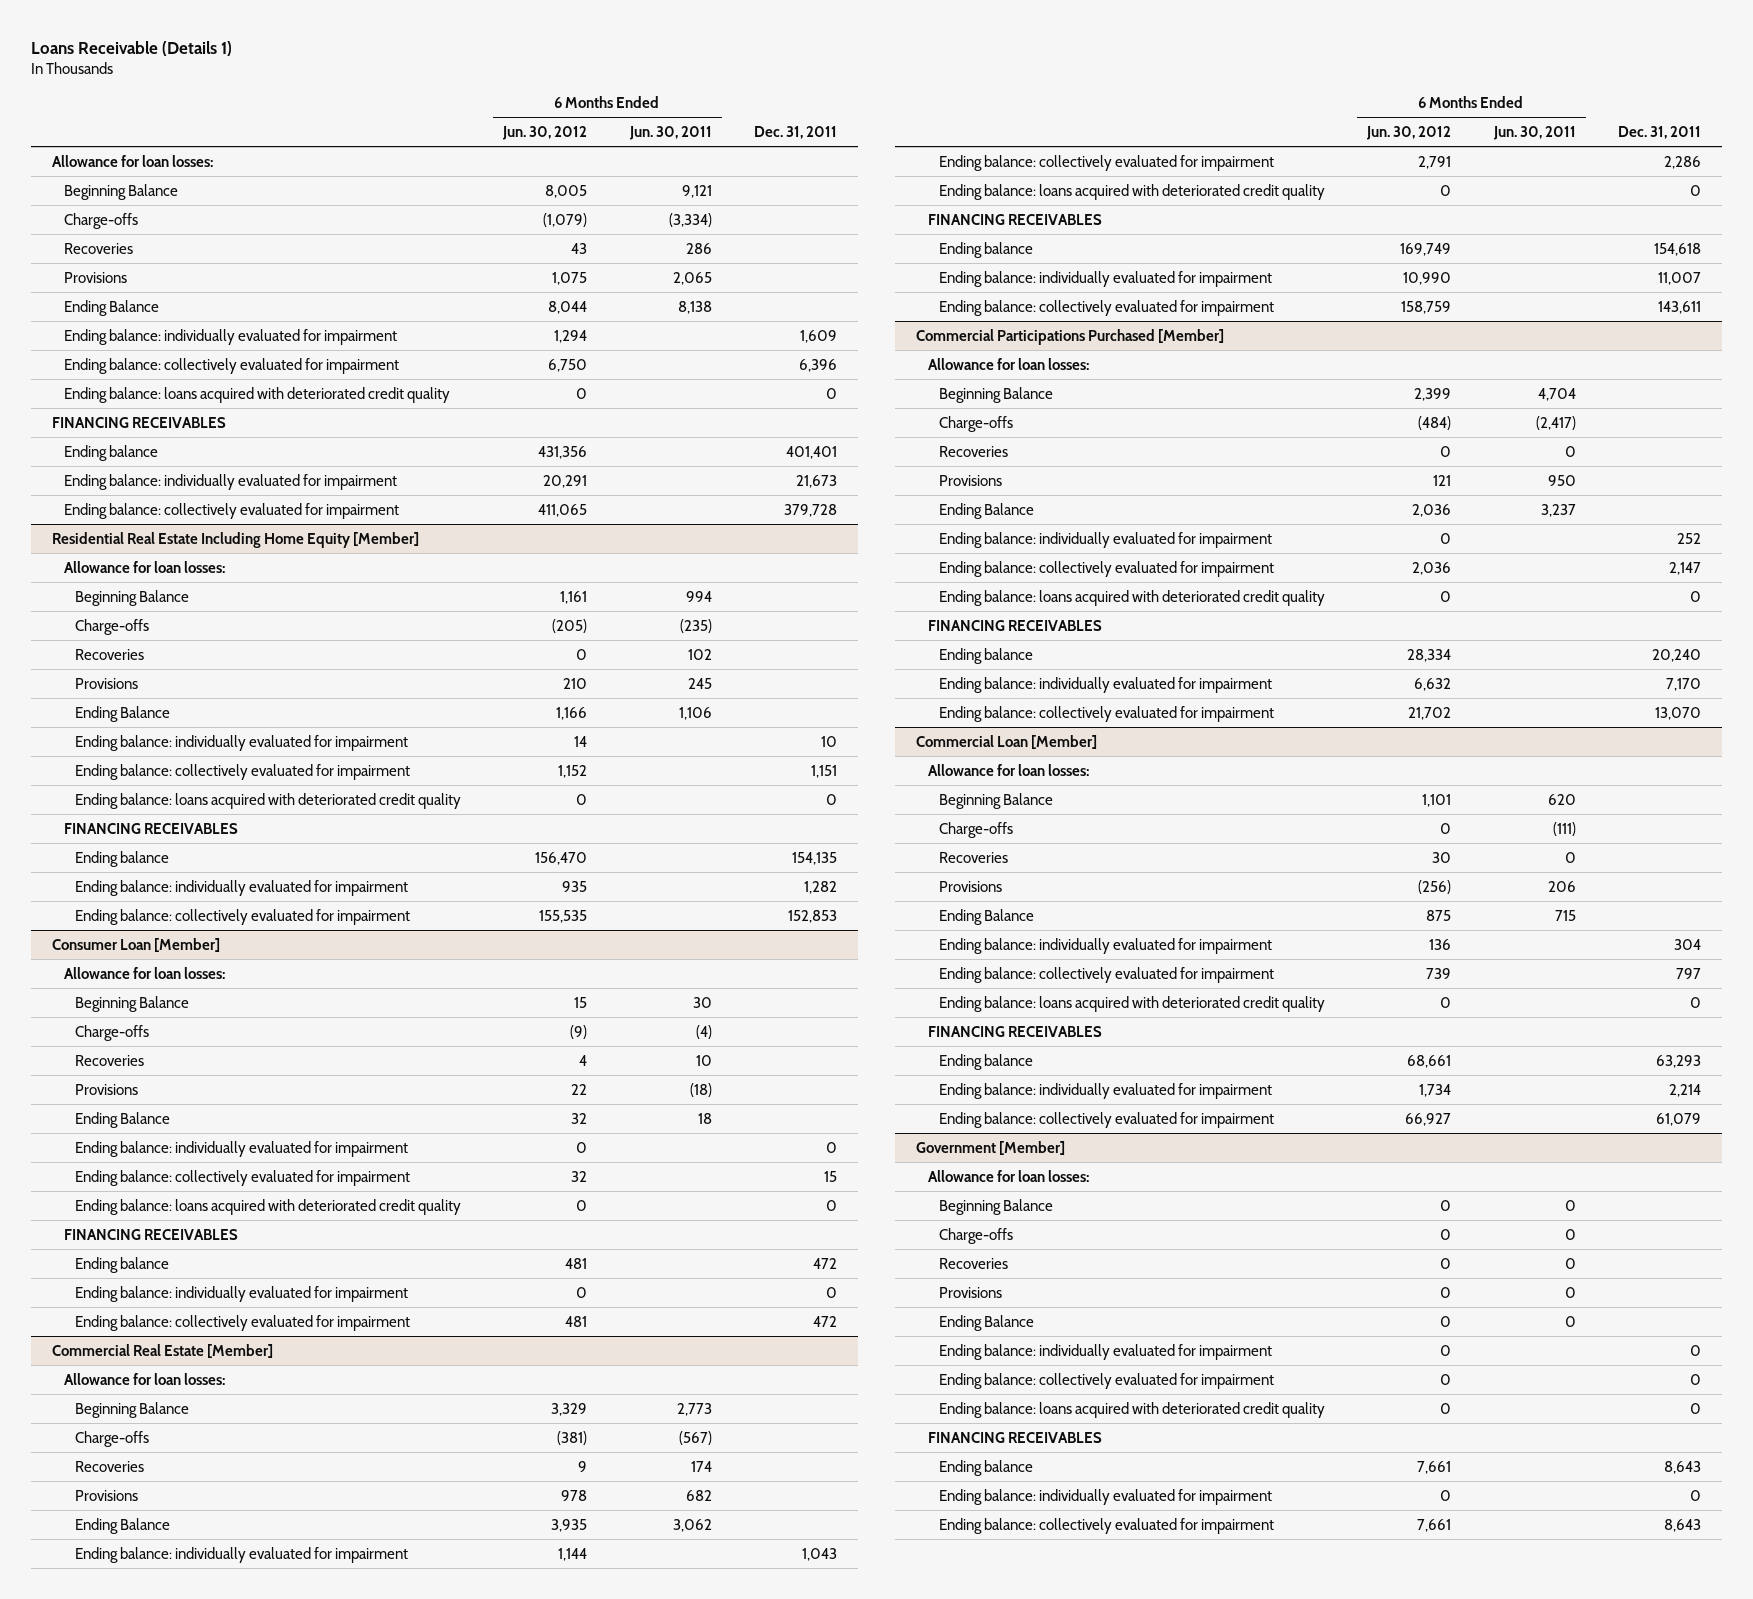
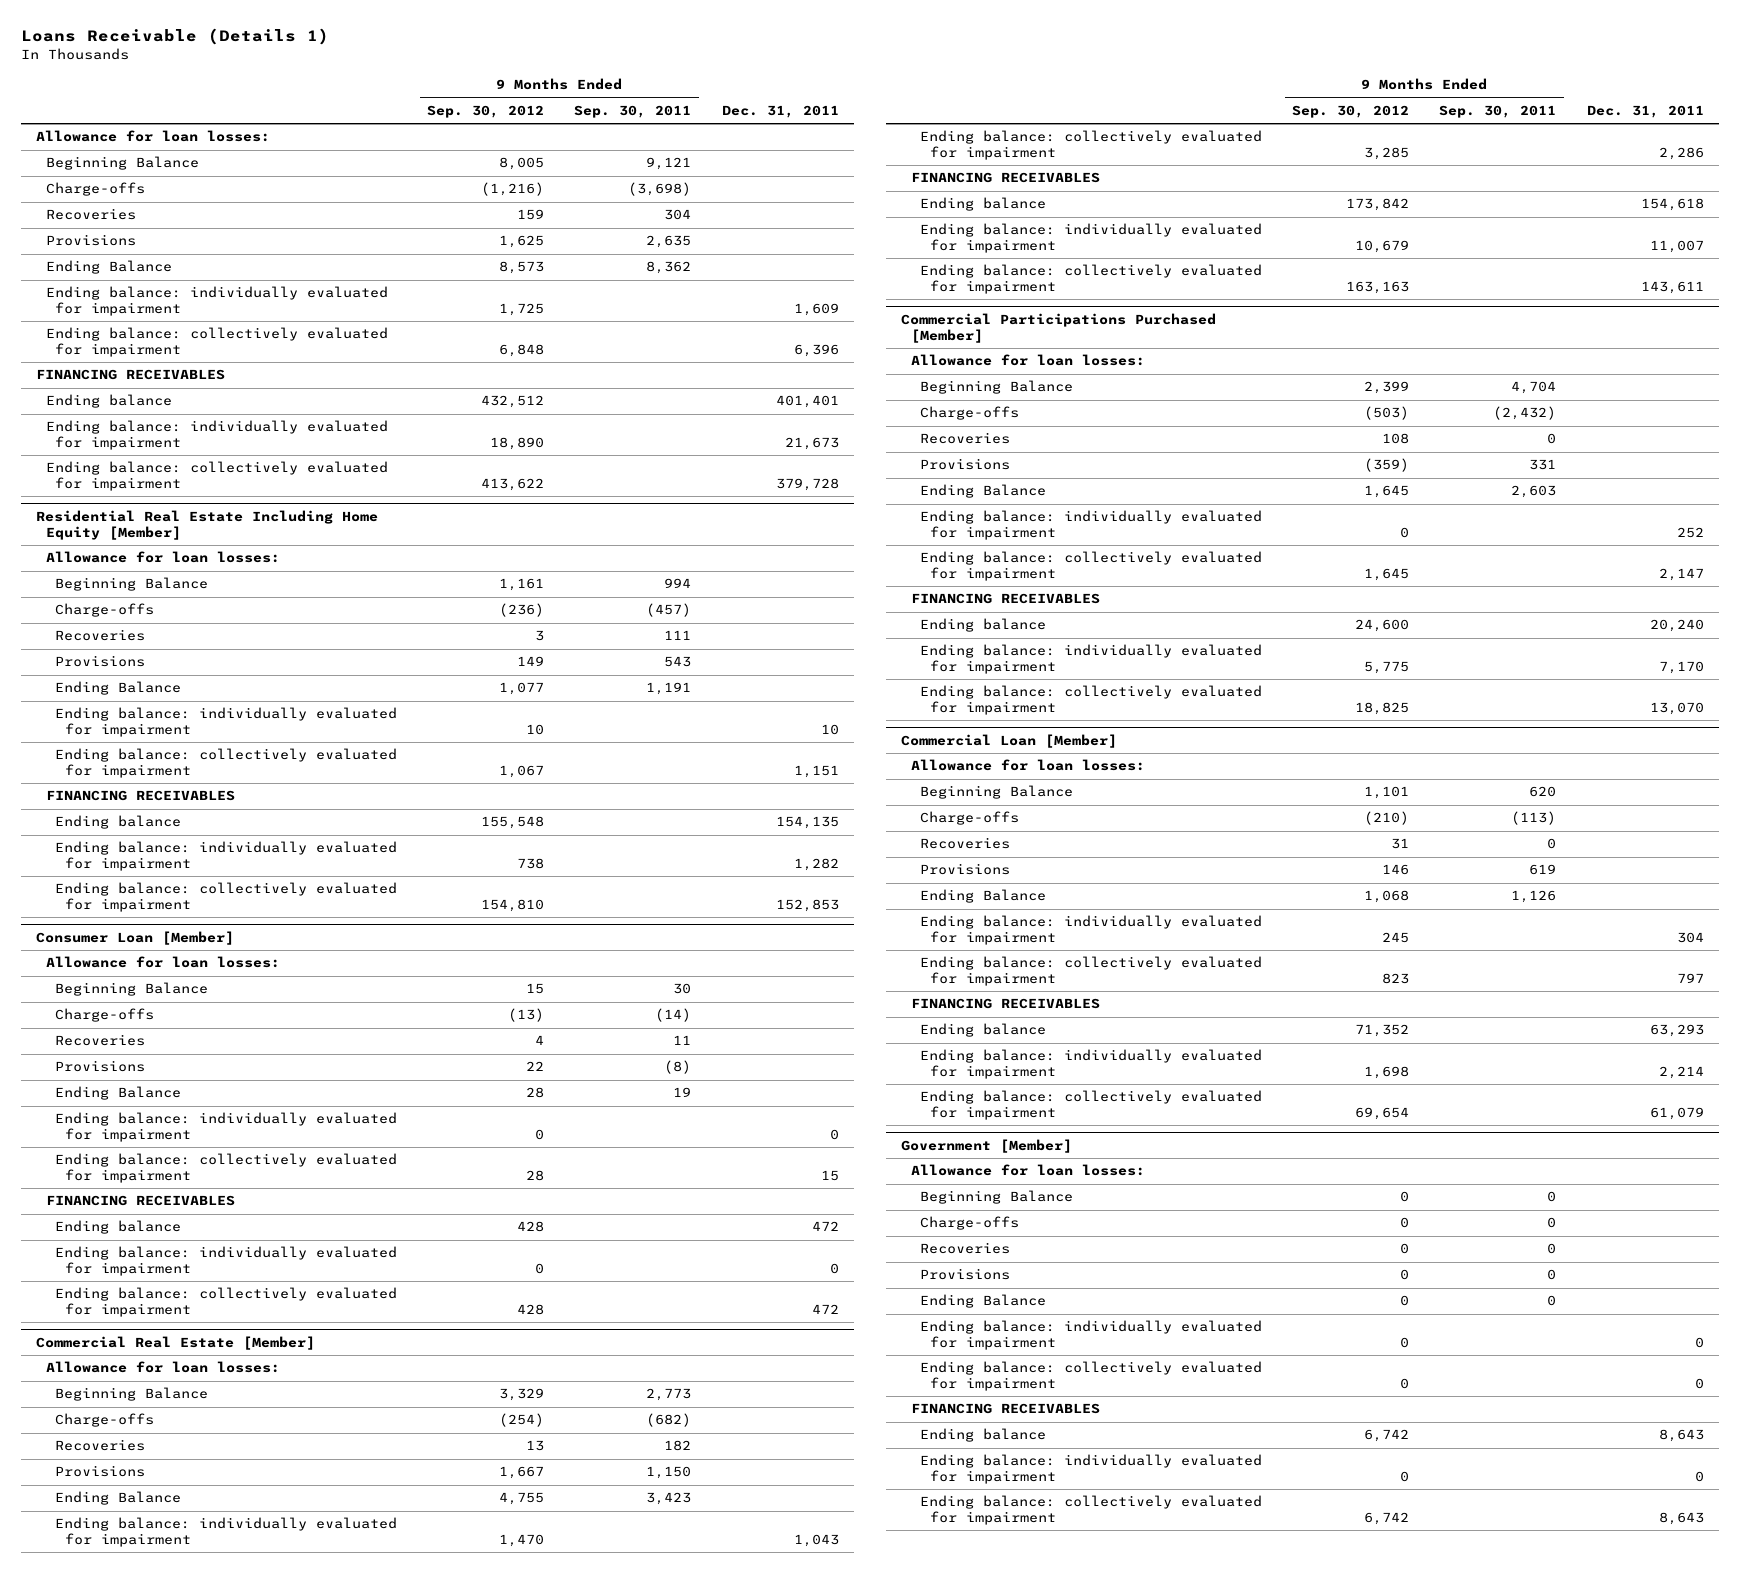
- | 6 Months Ended Jun. 30, 2012 | 6 Months Ended Jun. 30, 2011 | Dec. 31, 2011
+ | 9 Months Ended Sep. 30, 2012 | 9 Months Ended Sep. 30, 2011 | Dec. 31, 2011
- Ending balance: loans acquired with deteriorated credit quality | 0 | | 0
@ Residential Real Estate Including Home Equity [Member]
- Ending balance: loans acquired with deteriorated credit quality | 0 | | 0
@ Consumer Loan [Member]
- Ending balance: loans acquired with deteriorated credit quality | 0 | | 0
@ Commercial Real Estate [Member]
- Ending balance: loans acquired with deteriorated credit quality | 0 | | 0
@ Commercial Participations Purchased [Member]
- Ending balance: loans acquired with deteriorated credit quality | 0 | | 0
@ Commercial Loan [Member]
- Ending balance: loans acquired with deteriorated credit quality | 0 | | 0
@ Government [Member]
- Ending balance: loans acquired with deteriorated credit quality | 0 | | 0

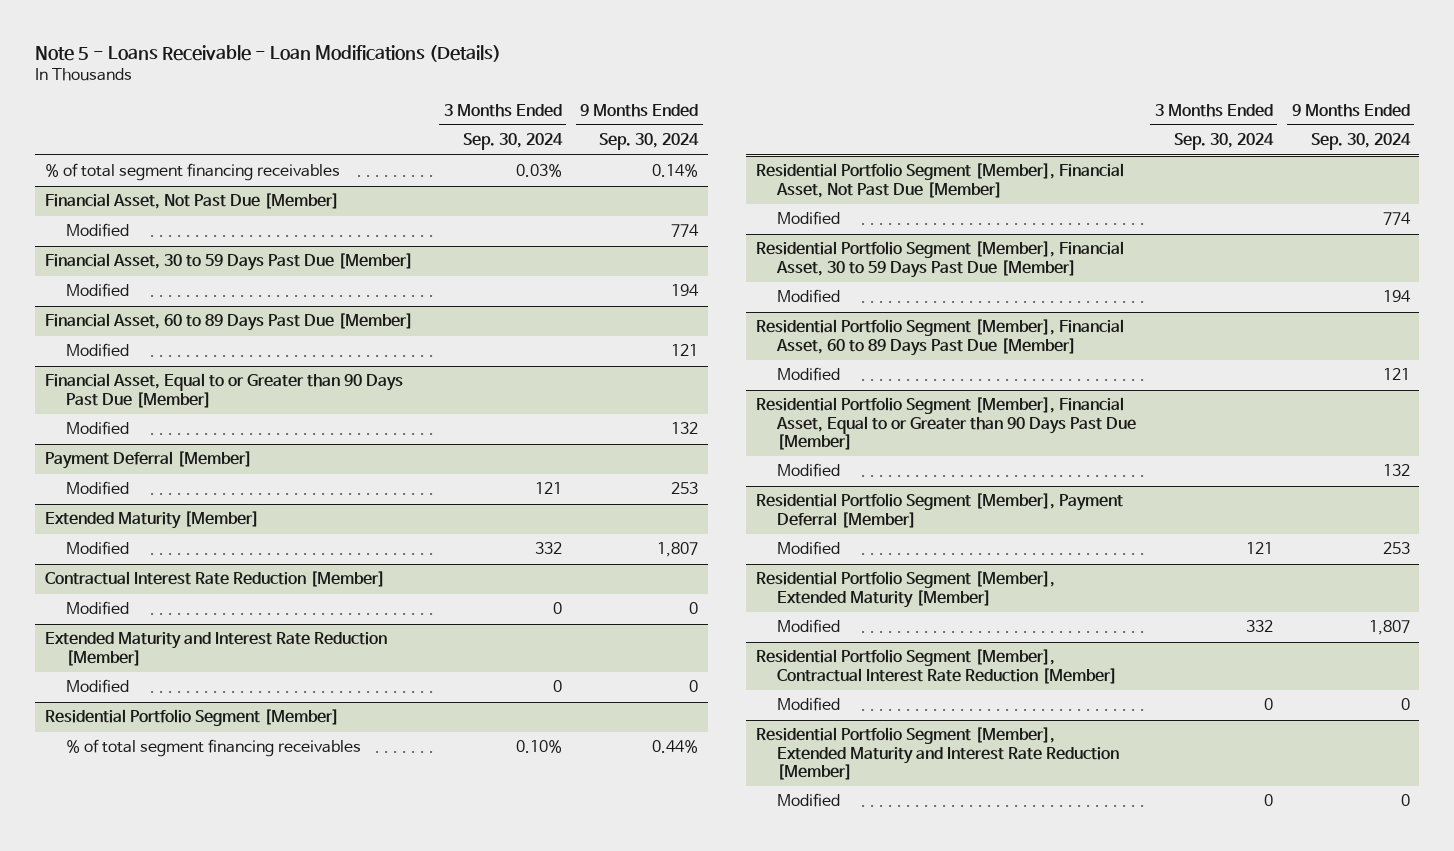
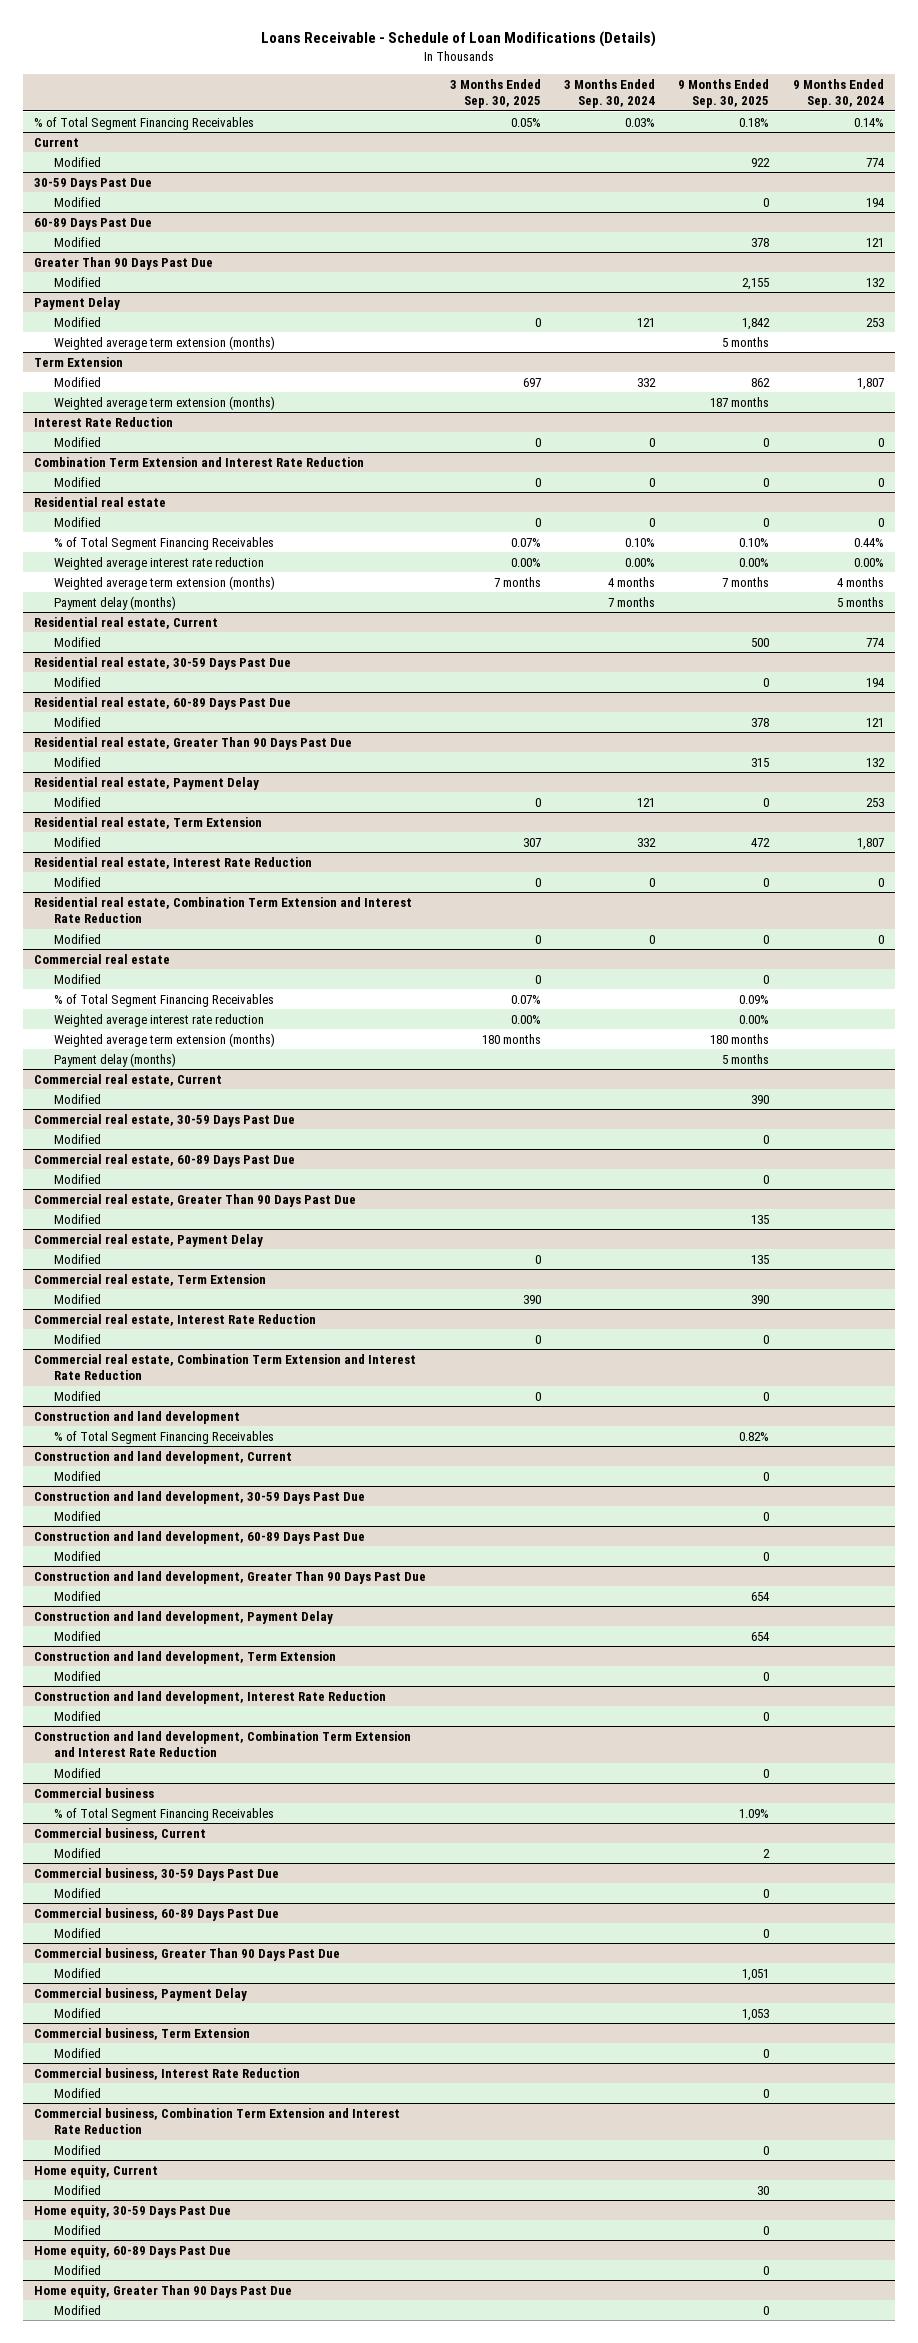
- Note 5 - Loans Receivable - Loan Modifications (Details)
+ Loans Receivable - Schedule of Loan Modifications (Details)
- | 3 Months Ended Sep. 30, 2024 | 9 Months Ended Sep. 30, 2024
+ | 3 Months Ended Sep. 30, 2025 | 3 Months Ended Sep. 30, 2024 | 9 Months Ended Sep. 30, 2025 | 9 Months Ended Sep. 30, 2024
- % of total segment financing receivables | 0.03% | 0.14%
- Financial Asset, Not Past Due [Member]
+ % of Total Segment Financing Receivables | 0.05% | 0.03% | 0.18% | 0.14%
+ Current
- Financial Asset, 30 to 59 Days Past Due [Member]
+ 30-59 Days Past Due
- Financial Asset, 60 to 89 Days Past Due [Member]
+ 60-89 Days Past Due
- Financial Asset, Equal to or Greater than 90 Days Past Due [Member]
+ Greater Than 90 Days Past Due
- Payment Deferral [Member]
+ Payment Delay
- Extended Maturity [Member]
+ Weighted average term extension (months) | | | 5 months |
+ Term Extension
- Contractual Interest Rate Reduction [Member]
+ Weighted average term extension (months) | | | 187 months |
+ Interest Rate Reduction
- Extended Maturity and Interest Rate Reduction [Member]
+ Combination Term Extension and Interest Rate Reduction
- Residential Portfolio Segment [Member]
- % of total segment financing receivables | 0.10% | 0.44%
- Residential Portfolio Segment [Member], Financial Asset, Not Past Due [Member]
+ Residential real estate
+ Modified | 0 | 0 | 0 | 0
+ % of Total Segment Financing Receivables | 0.07% | 0.10% | 0.10% | 0.44%
+ Weighted average interest rate reduction | 0.00% | 0.00% | 0.00% | 0.00%
+ Weighted average term extension (months) | 7 months | 4 months | 7 months | 4 months
+ Payment delay (months) | | 7 months | | 5 months
+ Residential real estate, Current
- Residential Portfolio Segment [Member], Financial Asset, 30 to 59 Days Past Due [Member]
+ Residential real estate, 30-59 Days Past Due
- Residential Portfolio Segment [Member], Financial Asset, 60 to 89 Days Past Due [Member]
+ Residential real estate, 60-89 Days Past Due
- Residential Portfolio Segment [Member], Financial Asset, Equal to or Greater than 90 Days Past Due [Member]
+ Residential real estate, Greater Than 90 Days Past Due
- Residential Portfolio Segment [Member], Payment Deferral [Member]
+ Residential real estate, Payment Delay
- Residential Portfolio Segment [Member], Extended Maturity [Member]
+ Residential real estate, Term Extension
- Residential Portfolio Segment [Member], Contractual Interest Rate Reduction [Member]
- Modified | 0 | 0
- Residential Portfolio Segment [Member], Extended Maturity and Interest Rate Reduction [Member]
- Modified | 0 | 0
+ Residential real estate, Interest Rate Reduction
+ Modified | 0 | 0 | 0 | 0
+ Residential real estate, Combination Term Extension and Interest Rate Reduction
+ Modified | 0 | 0 | 0 | 0
+ Commercial real estate
+ Modified | 0 | | 0 |
+ % of Total Segment Financing Receivables | 0.07% | | 0.09% |
+ Weighted average interest rate reduction | 0.00% | | 0.00% |
+ Weighted average term extension (months) | 180 months | | 180 months |
+ Payment delay (months) | | | 5 months |
+ Commercial real estate, Current
+ Modified | | | 390 |
+ Commercial real estate, 30-59 Days Past Due
+ Modified | | | 0 |
+ Commercial real estate, 60-89 Days Past Due
+ Modified | | | 0 |
+ Commercial real estate, Greater Than 90 Days Past Due
+ Modified | | | 135 |
+ Commercial real estate, Payment Delay
+ Modified | 0 | | 135 |
+ Commercial real estate, Term Extension
+ Modified | 390 | | 390 |
+ Commercial real estate, Interest Rate Reduction
+ Modified | 0 | | 0 |
+ Commercial real estate, Combination Term Extension and Interest Rate Reduction
+ Modified | 0 | | 0 |
+ Construction and land development
+ % of Total Segment Financing Receivables | | | 0.82% |
+ Construction and land development, Current
+ Modified | | | 0 |
+ Construction and land development, 30-59 Days Past Due
+ Modified | | | 0 |
+ Construction and land development, 60-89 Days Past Due
+ Modified | | | 0 |
+ Construction and land development, Greater Than 90 Days Past Due
+ Modified | | | 654 |
+ Construction and land development, Payment Delay
+ Modified | | | 654 |
+ Construction and land development, Term Extension
+ Modified | | | 0 |
+ Construction and land development, Interest Rate Reduction
+ Modified | | | 0 |
+ Construction and land development, Combination Term Extension and Interest Rate Reduction
+ Modified | | | 0 |
+ Commercial business
+ % of Total Segment Financing Receivables | | | 1.09% |
+ Commercial business, Current
+ Modified | | | 2 |
+ Commercial business, 30-59 Days Past Due
+ Modified | | | 0 |
+ Commercial business, 60-89 Days Past Due
+ Modified | | | 0 |
+ Commercial business, Greater Than 90 Days Past Due
+ Modified | | | 1,051 |
+ Commercial business, Payment Delay
+ Modified | | | 1,053 |
+ Commercial business, Term Extension
+ Modified | | | 0 |
+ Commercial business, Interest Rate Reduction
+ Modified | | | 0 |
+ Commercial business, Combination Term Extension and Interest Rate Reduction
+ Modified | | | 0 |
+ Home equity, Current
+ Modified | | | 30 |
+ Home equity, 30-59 Days Past Due
+ Modified | | | 0 |
+ Home equity, 60-89 Days Past Due
+ Modified | | | 0 |
+ Home equity, Greater Than 90 Days Past Due
+ Modified | | | 0 |

